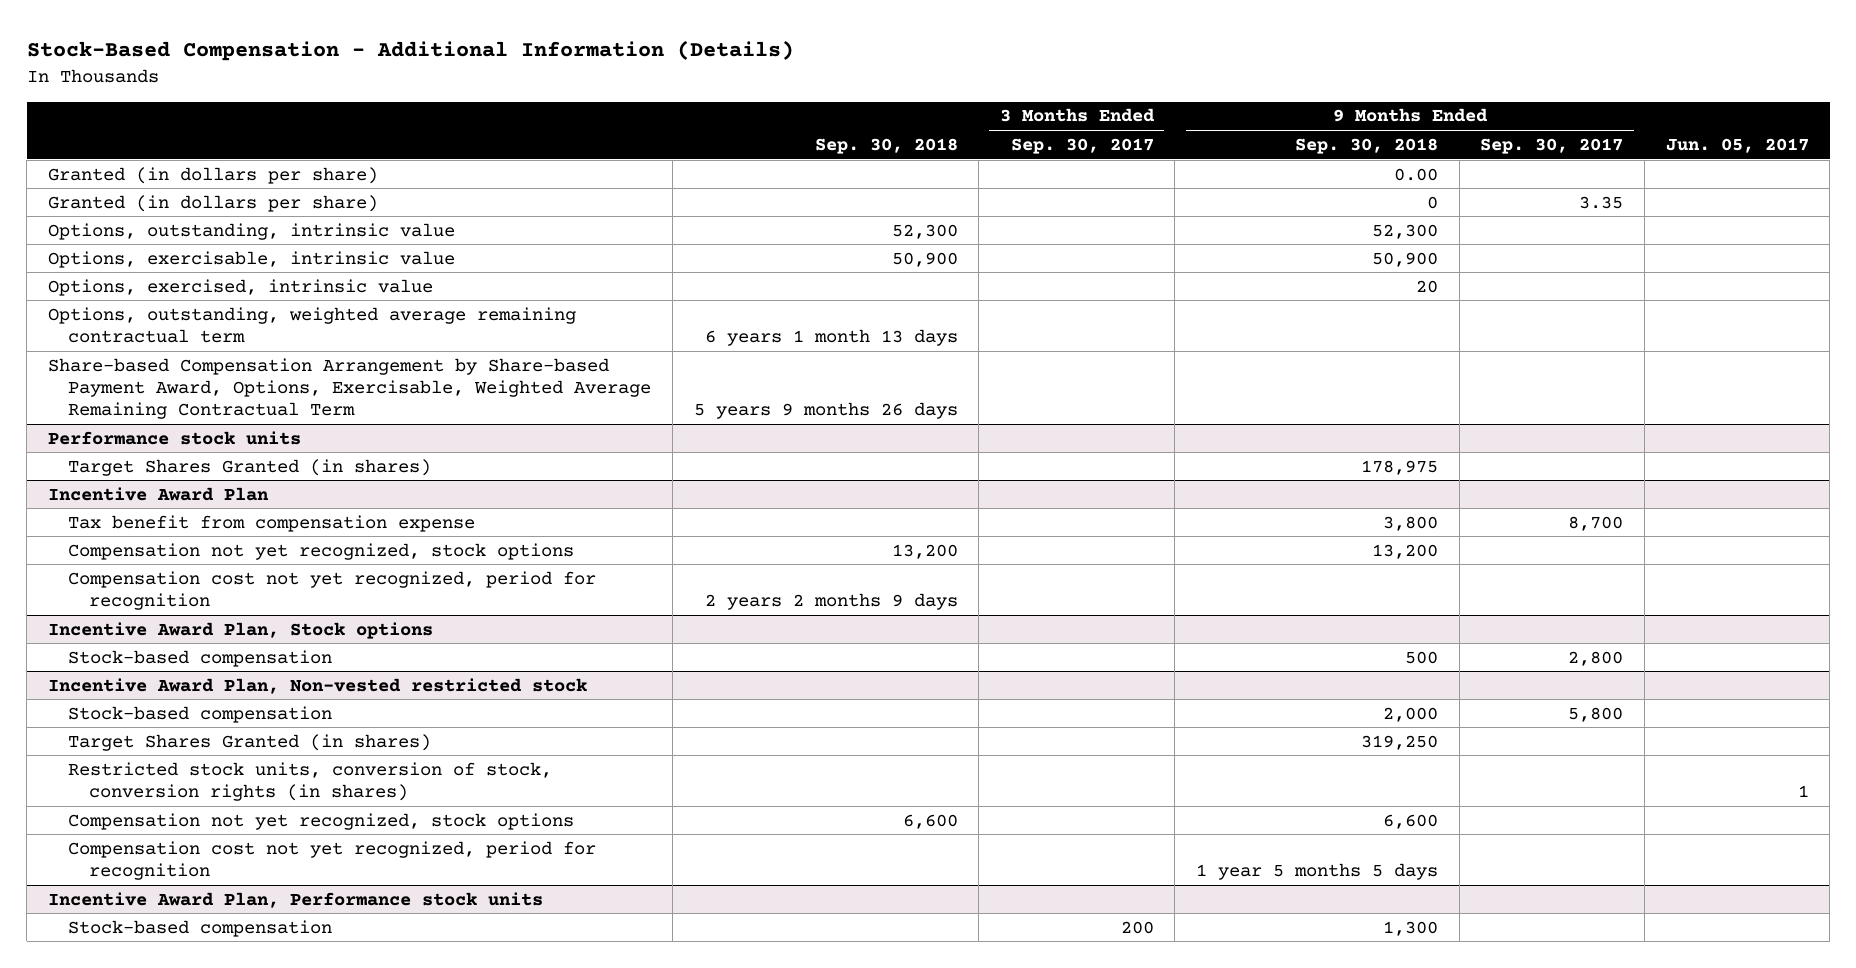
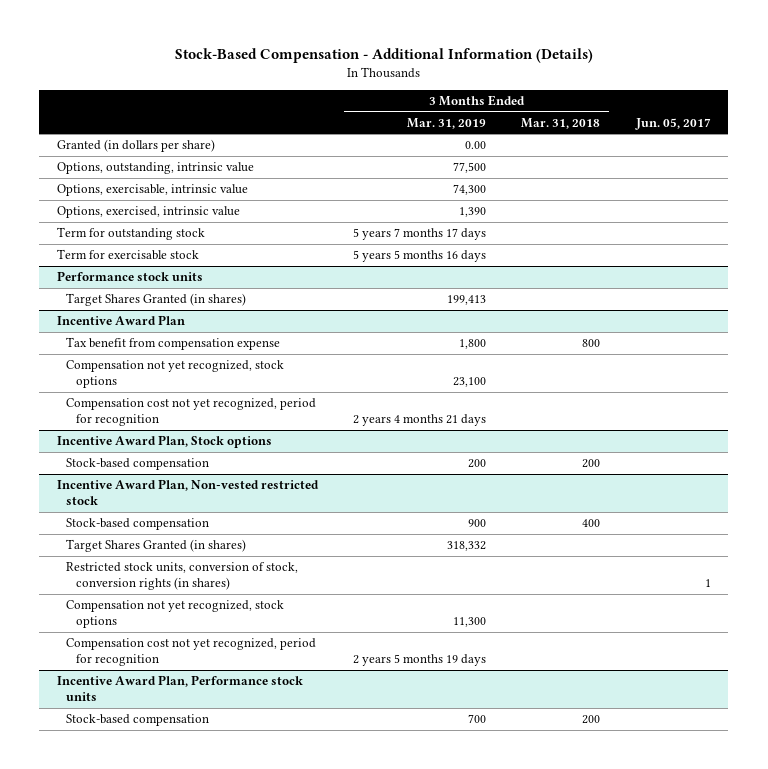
- | Sep. 30, 2018 | 3 Months Ended Sep. 30, 2017 | 9 Months Ended Sep. 30, 2018 | 9 Months Ended Sep. 30, 2017 | Jun. 05, 2017
+ | 3 Months Ended Mar. 31, 2019 | 3 Months Ended Mar. 31, 2018 | Jun. 05, 2017
- Granted (in dollars per share) | | | 0 | 3.35 |
- Options, outstanding, weighted average remaining contractual term | 6 years 1 month 13 days | | | |
- Share-based Compensation Arrangement by Share-based Payment Award, Options, Exercisable, Weighted Average Remaining Contractual Term | 5 years 9 months 26 days | | | |
+ Term for outstanding stock | 5 years 7 months 17 days | |
+ Term for exercisable stock | 5 years 5 months 16 days | |

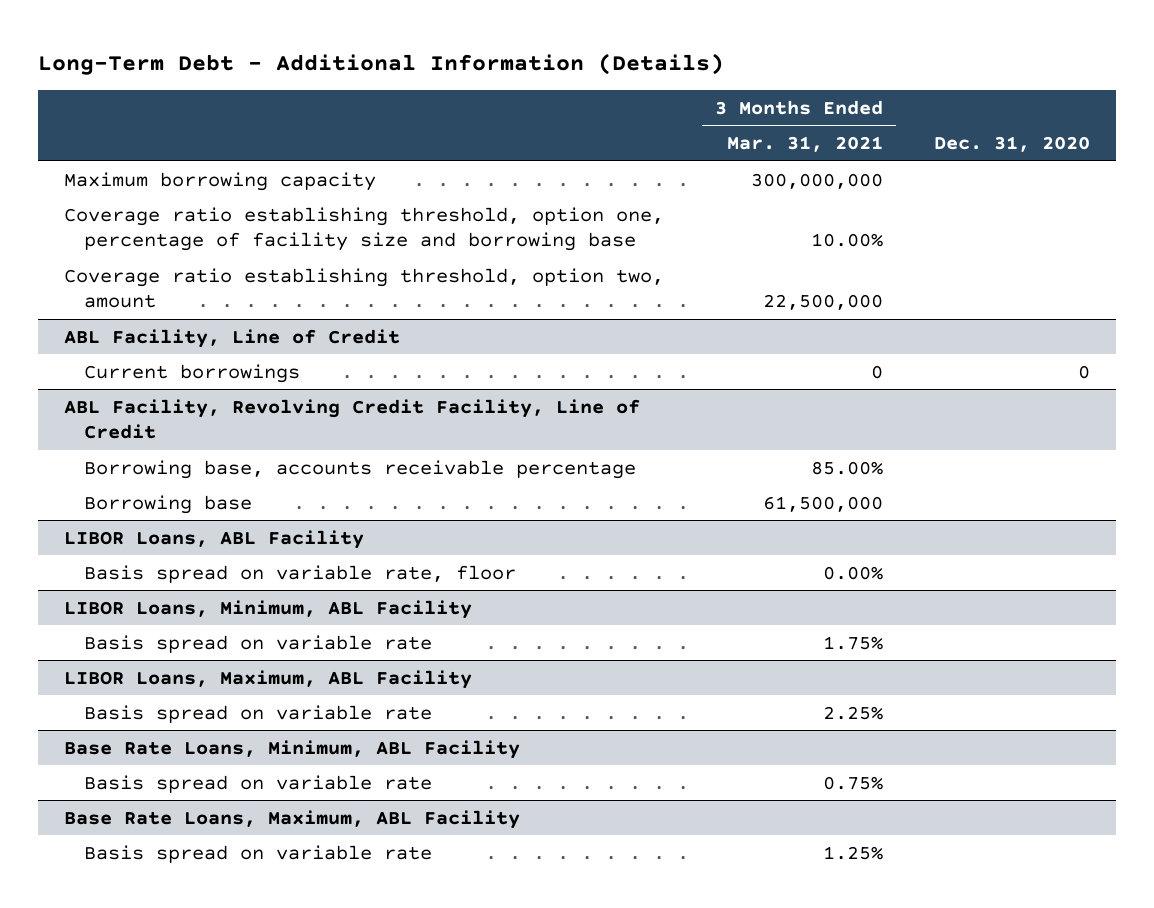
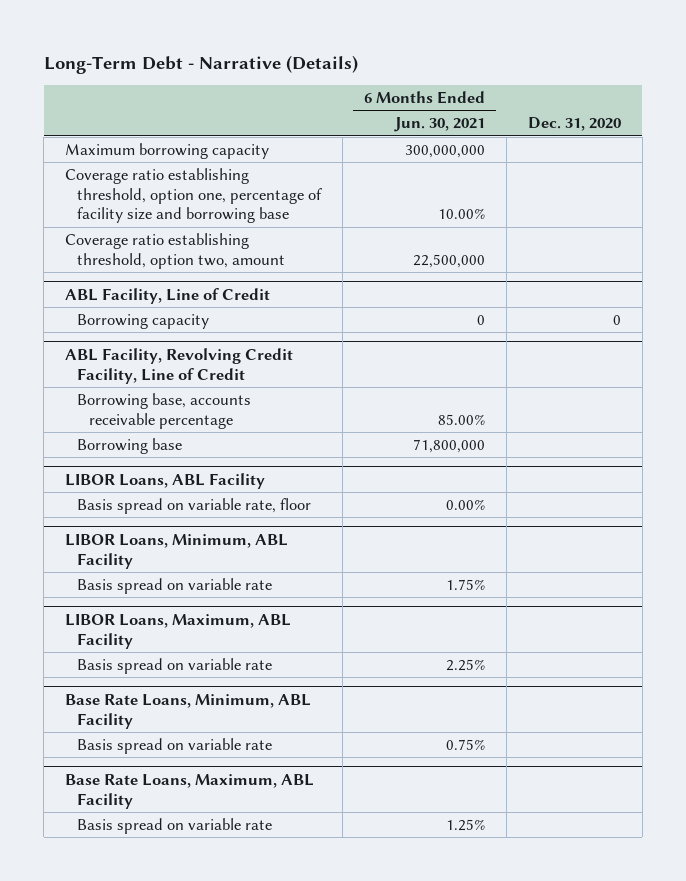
- Long-Term Debt - Additional Information (Details)
+ Long-Term Debt - Narrative (Details)
- | 3 Months Ended Mar. 31, 2021 | Dec. 31, 2020
+ | 6 Months Ended Jun. 30, 2021 | Dec. 31, 2020
@ ABL Facility, Line of Credit
- Current borrowings | 0 | 0
+ Borrowing capacity | 0 | 0

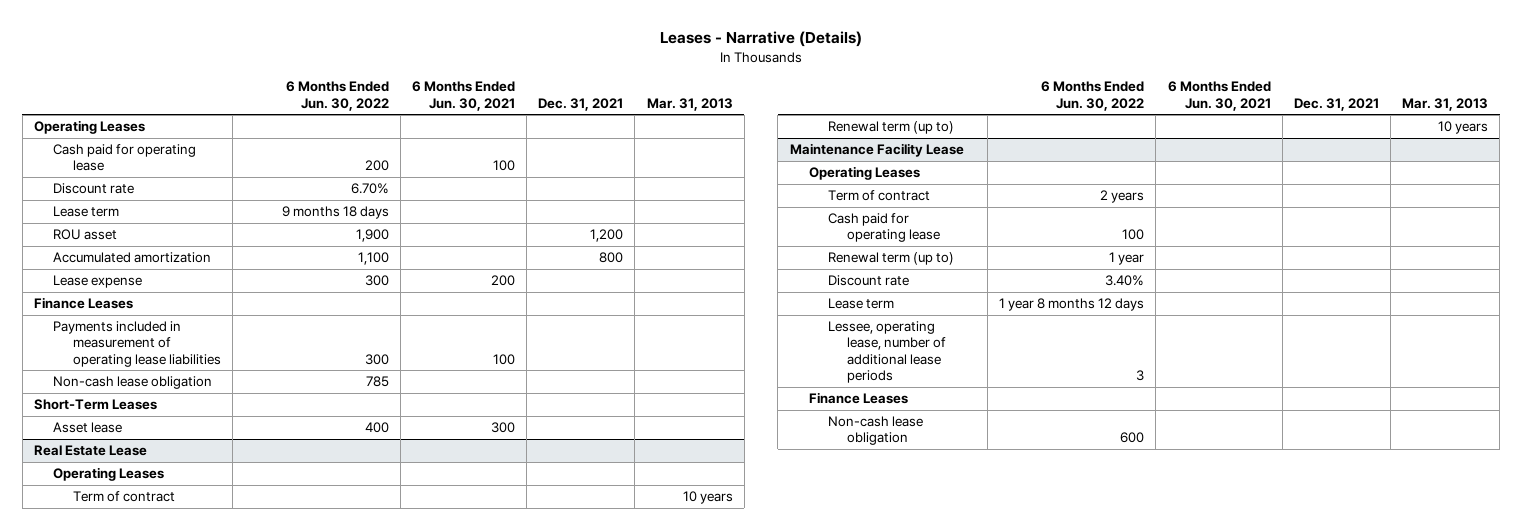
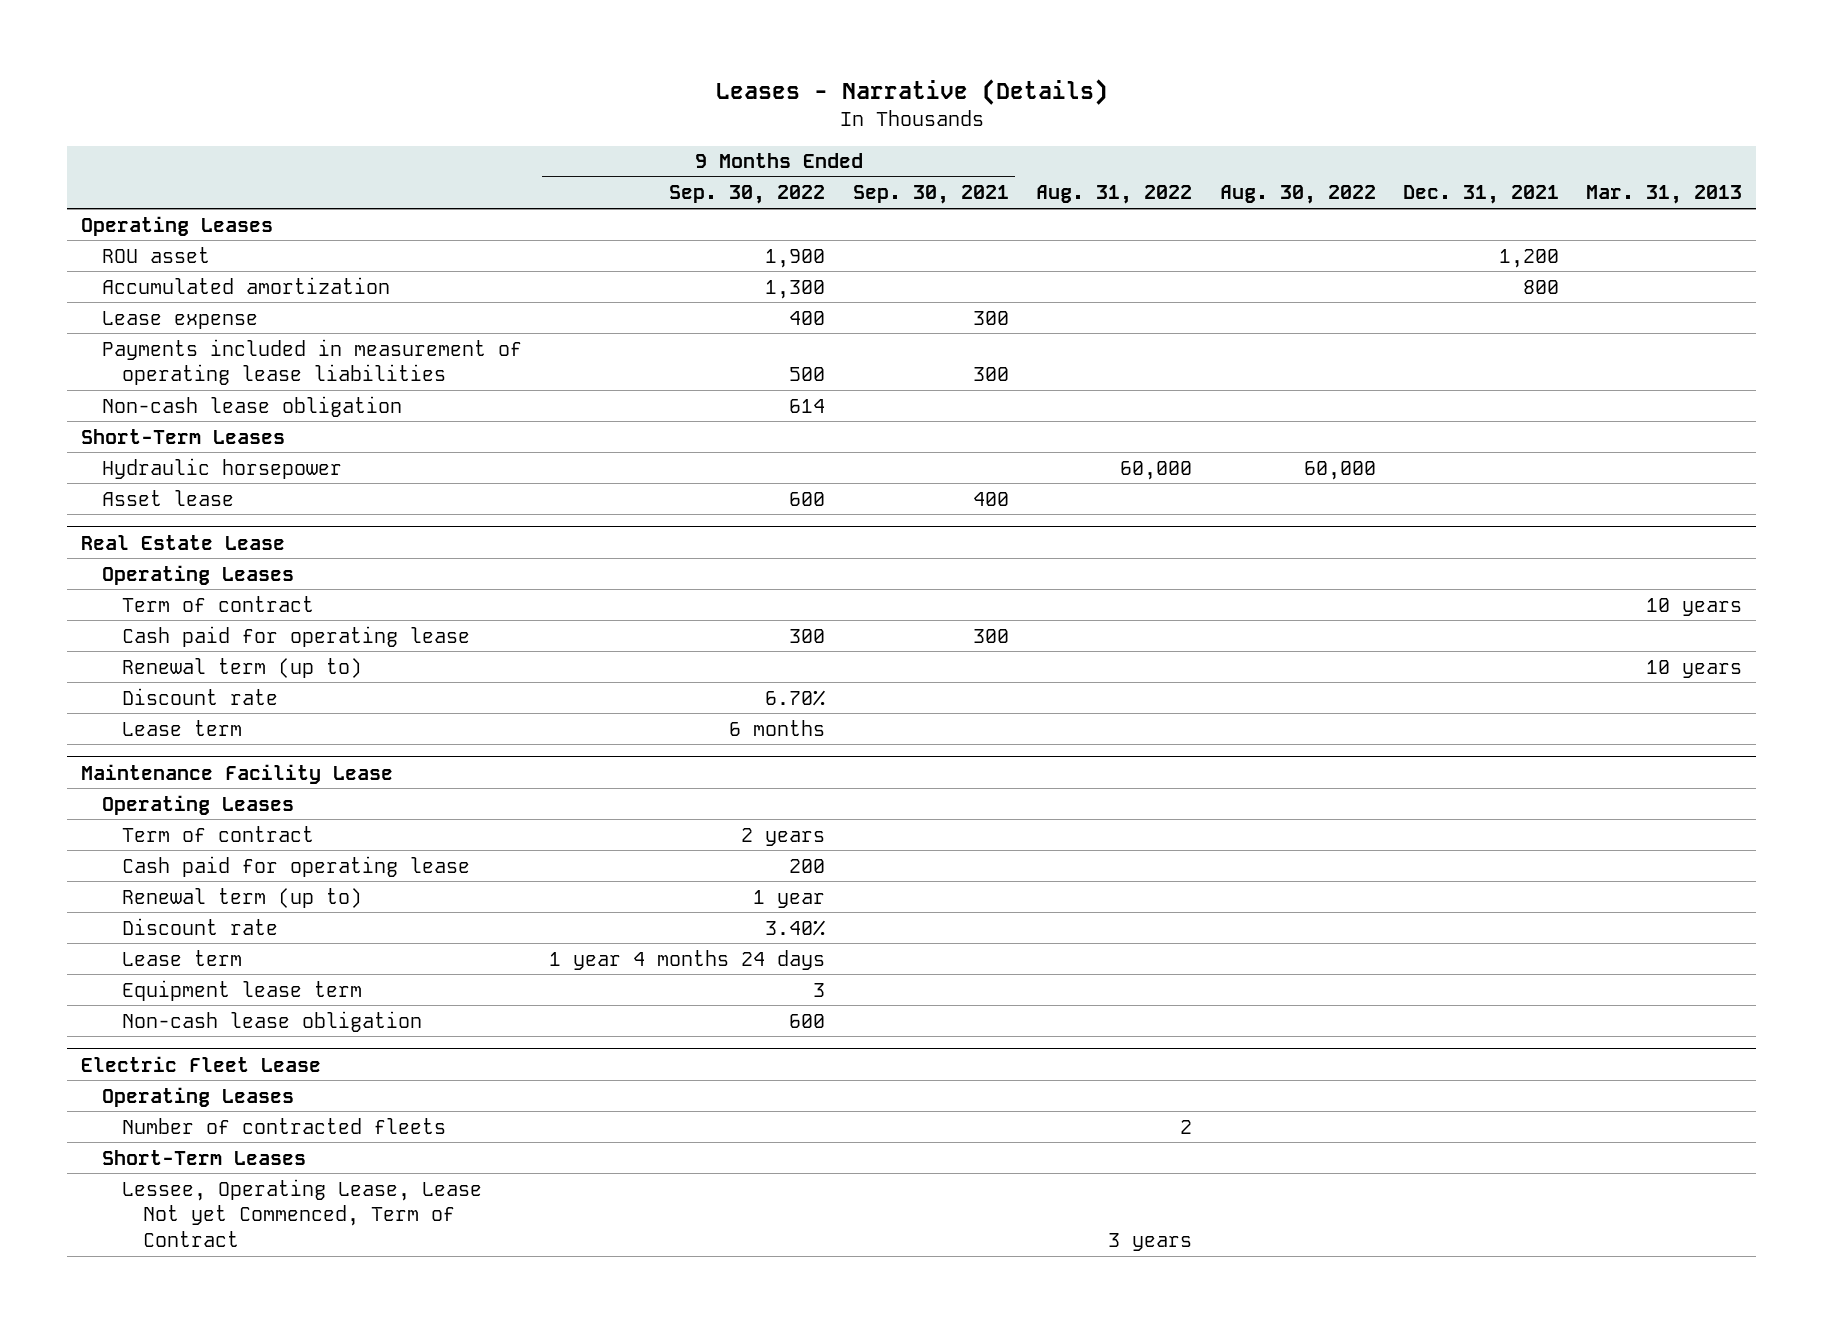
- | 6 Months Ended Jun. 30, 2022 | 6 Months Ended Jun. 30, 2021 | Dec. 31, 2021 | Mar. 31, 2013
+ | 9 Months Ended Sep. 30, 2022 | 9 Months Ended Sep. 30, 2021 | Aug. 31, 2022 | Aug. 30, 2022 | Dec. 31, 2021 | Mar. 31, 2013
- Cash paid for operating lease | 200 | 100 | |
- Discount rate | 6.70% | | |
- Lease term | 9 months 18 days | | |
- Finance Leases
+ Hydraulic horsepower | | | 60,000 | 60,000 | |
@ Real Estate Lease
+ Cash paid for operating lease | 300 | 300 | | | |
+ Discount rate | 6.70% | | | | |
+ Lease term | 6 months | | | | |
@ Maintenance Facility Lease
- Lessee, operating lease, number of additional lease periods | 3 | | |
- Finance Leases
+ Equipment lease term | 3 | | | | |
+ Electric Fleet Lease
+ Operating Leases
+ Number of contracted fleets | | | 2 | | |
+ Short-Term Leases
+ Lessee, Operating Lease, Lease Not yet Commenced, Term of Contract | | | 3 years | | |

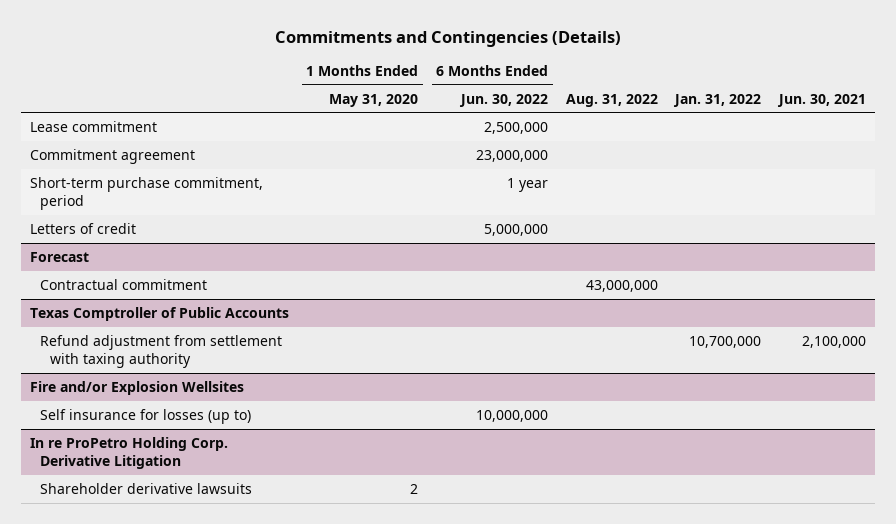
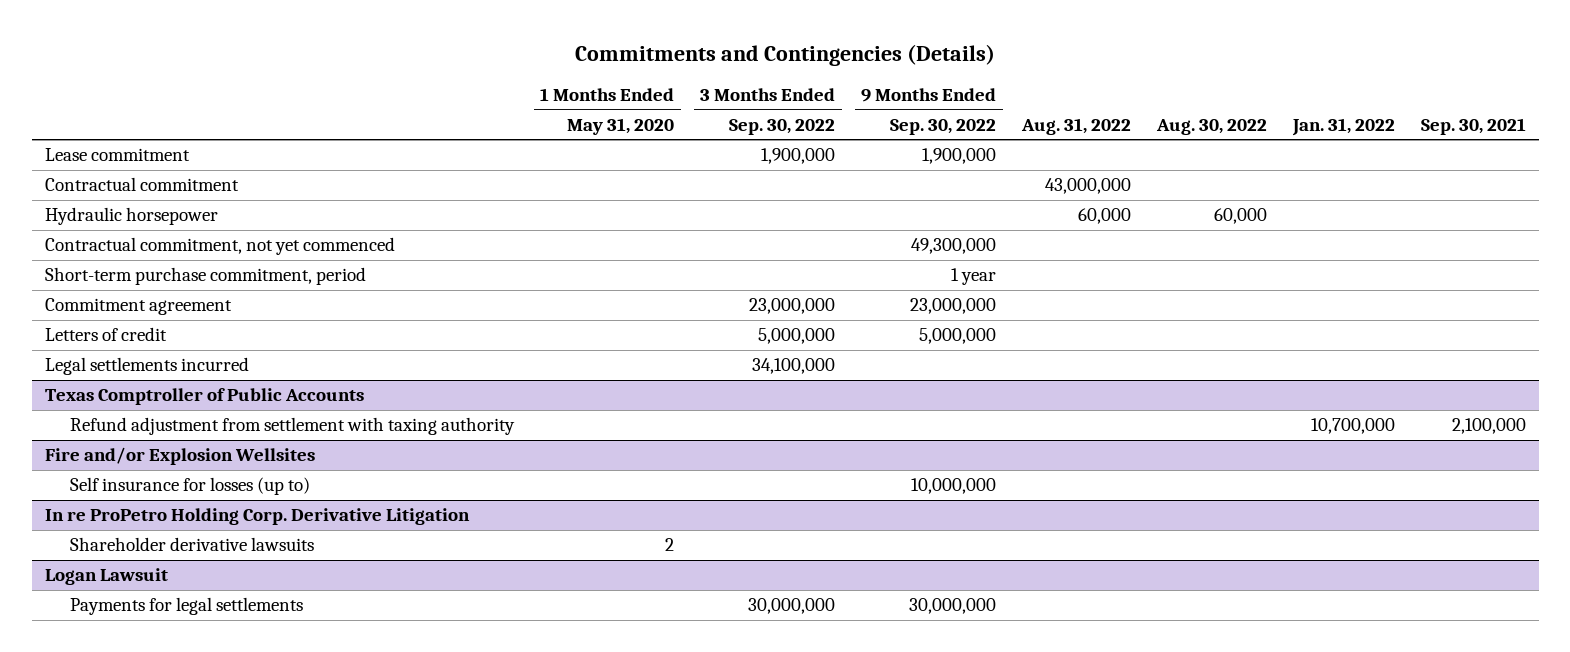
- | 1 Months Ended May 31, 2020 | 6 Months Ended Jun. 30, 2022 | Aug. 31, 2022 | Jan. 31, 2022 | Jun. 30, 2021
+ | 1 Months Ended May 31, 2020 | 3 Months Ended Sep. 30, 2022 | 9 Months Ended Sep. 30, 2022 | Aug. 31, 2022 | Aug. 30, 2022 | Jan. 31, 2022 | Sep. 30, 2021
+ Contractual commitment | | | | 43,000,000 | | |
+ Hydraulic horsepower | | | | 60,000 | 60,000 | |
+ Contractual commitment, not yet commenced | | | 49,300,000 | | | |
moved down: Commitment agreement | | 23,000,000 | 23,000,000 | | | |
- Forecast
- Contractual commitment | | | 43,000,000 | |
+ Legal settlements incurred | | 34,100,000 | | | | |
+ Logan Lawsuit
+ Payments for legal settlements | | 30,000,000 | 30,000,000 | | | |

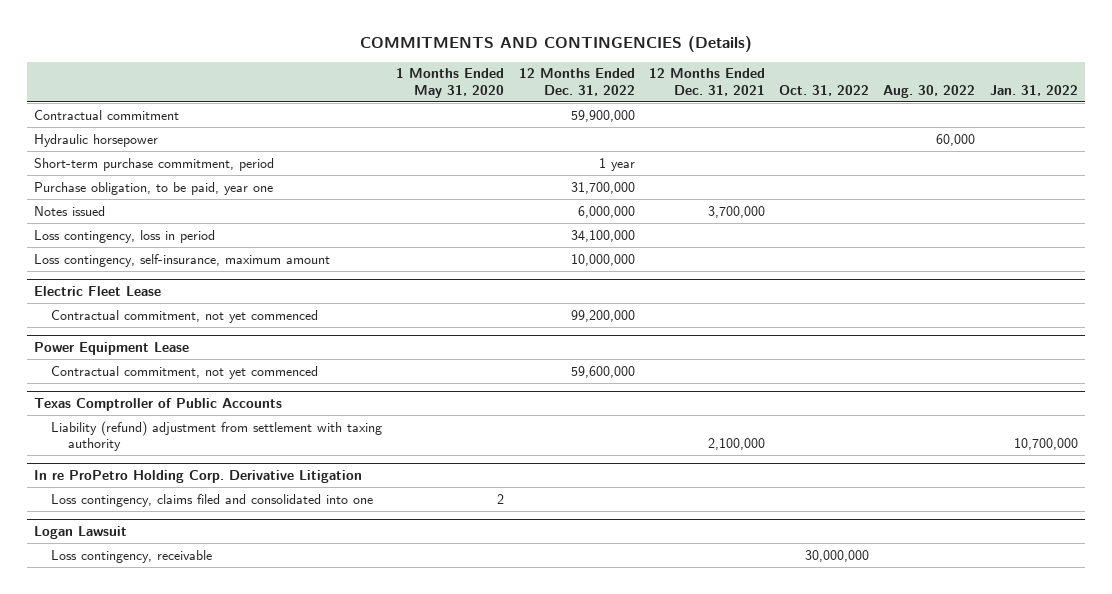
- Commitments and Contingencies (Details)
+ COMMITMENTS AND CONTINGENCIES (Details)
- | 1 Months Ended May 31, 2020 | 3 Months Ended Sep. 30, 2022 | 9 Months Ended Sep. 30, 2022 | Aug. 31, 2022 | Aug. 30, 2022 | Jan. 31, 2022 | Sep. 30, 2021
+ | 1 Months Ended May 31, 2020 | 12 Months Ended Dec. 31, 2022 | 12 Months Ended Dec. 31, 2021 | Oct. 31, 2022 | Aug. 30, 2022 | Jan. 31, 2022
- Lease commitment | | 1,900,000 | 1,900,000 | | | |
- Contractual commitment, not yet commenced | | | 49,300,000 | | | |
- Commitment agreement | | 23,000,000 | 23,000,000 | | | |
- Letters of credit | | 5,000,000 | 5,000,000 | | | |
- Legal settlements incurred | | 34,100,000 | | | | |
+ Purchase obligation, to be paid, year one | | 31,700,000 | | | |
+ Notes issued | | 6,000,000 | 3,700,000 | | |
+ Loss contingency, loss in period | | 34,100,000 | | | |
+ Loss contingency, self-insurance, maximum amount | | 10,000,000 | | | |
+ Electric Fleet Lease
+ Contractual commitment, not yet commenced | | 99,200,000 | | | |
+ Power Equipment Lease
+ Contractual commitment, not yet commenced | | 59,600,000 | | | |
@ Texas Comptroller of Public Accounts
- Refund adjustment from settlement with taxing authority | | | | | | 10,700,000 | 2,100,000
- Fire and/or Explosion Wellsites
- Self insurance for losses (up to) | | | 10,000,000 | | | |
@ Texas Comptroller of Public Accounts
+ Liability (refund) adjustment from settlement with taxing authority | | | 2,100,000 | | | 10,700,000
@ In re ProPetro Holding Corp. Derivative Litigation
- Shareholder derivative lawsuits | 2 | | | | | |
+ Loss contingency, claims filed and consolidated into one | 2 | | | | |
@ Logan Lawsuit
- Payments for legal settlements | | 30,000,000 | 30,000,000 | | | |
+ Loss contingency, receivable | | | | 30,000,000 | |

